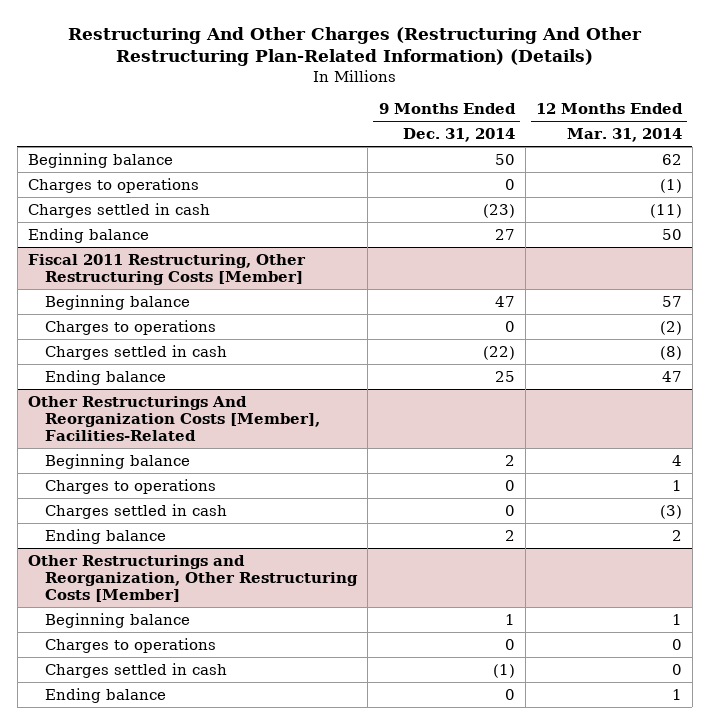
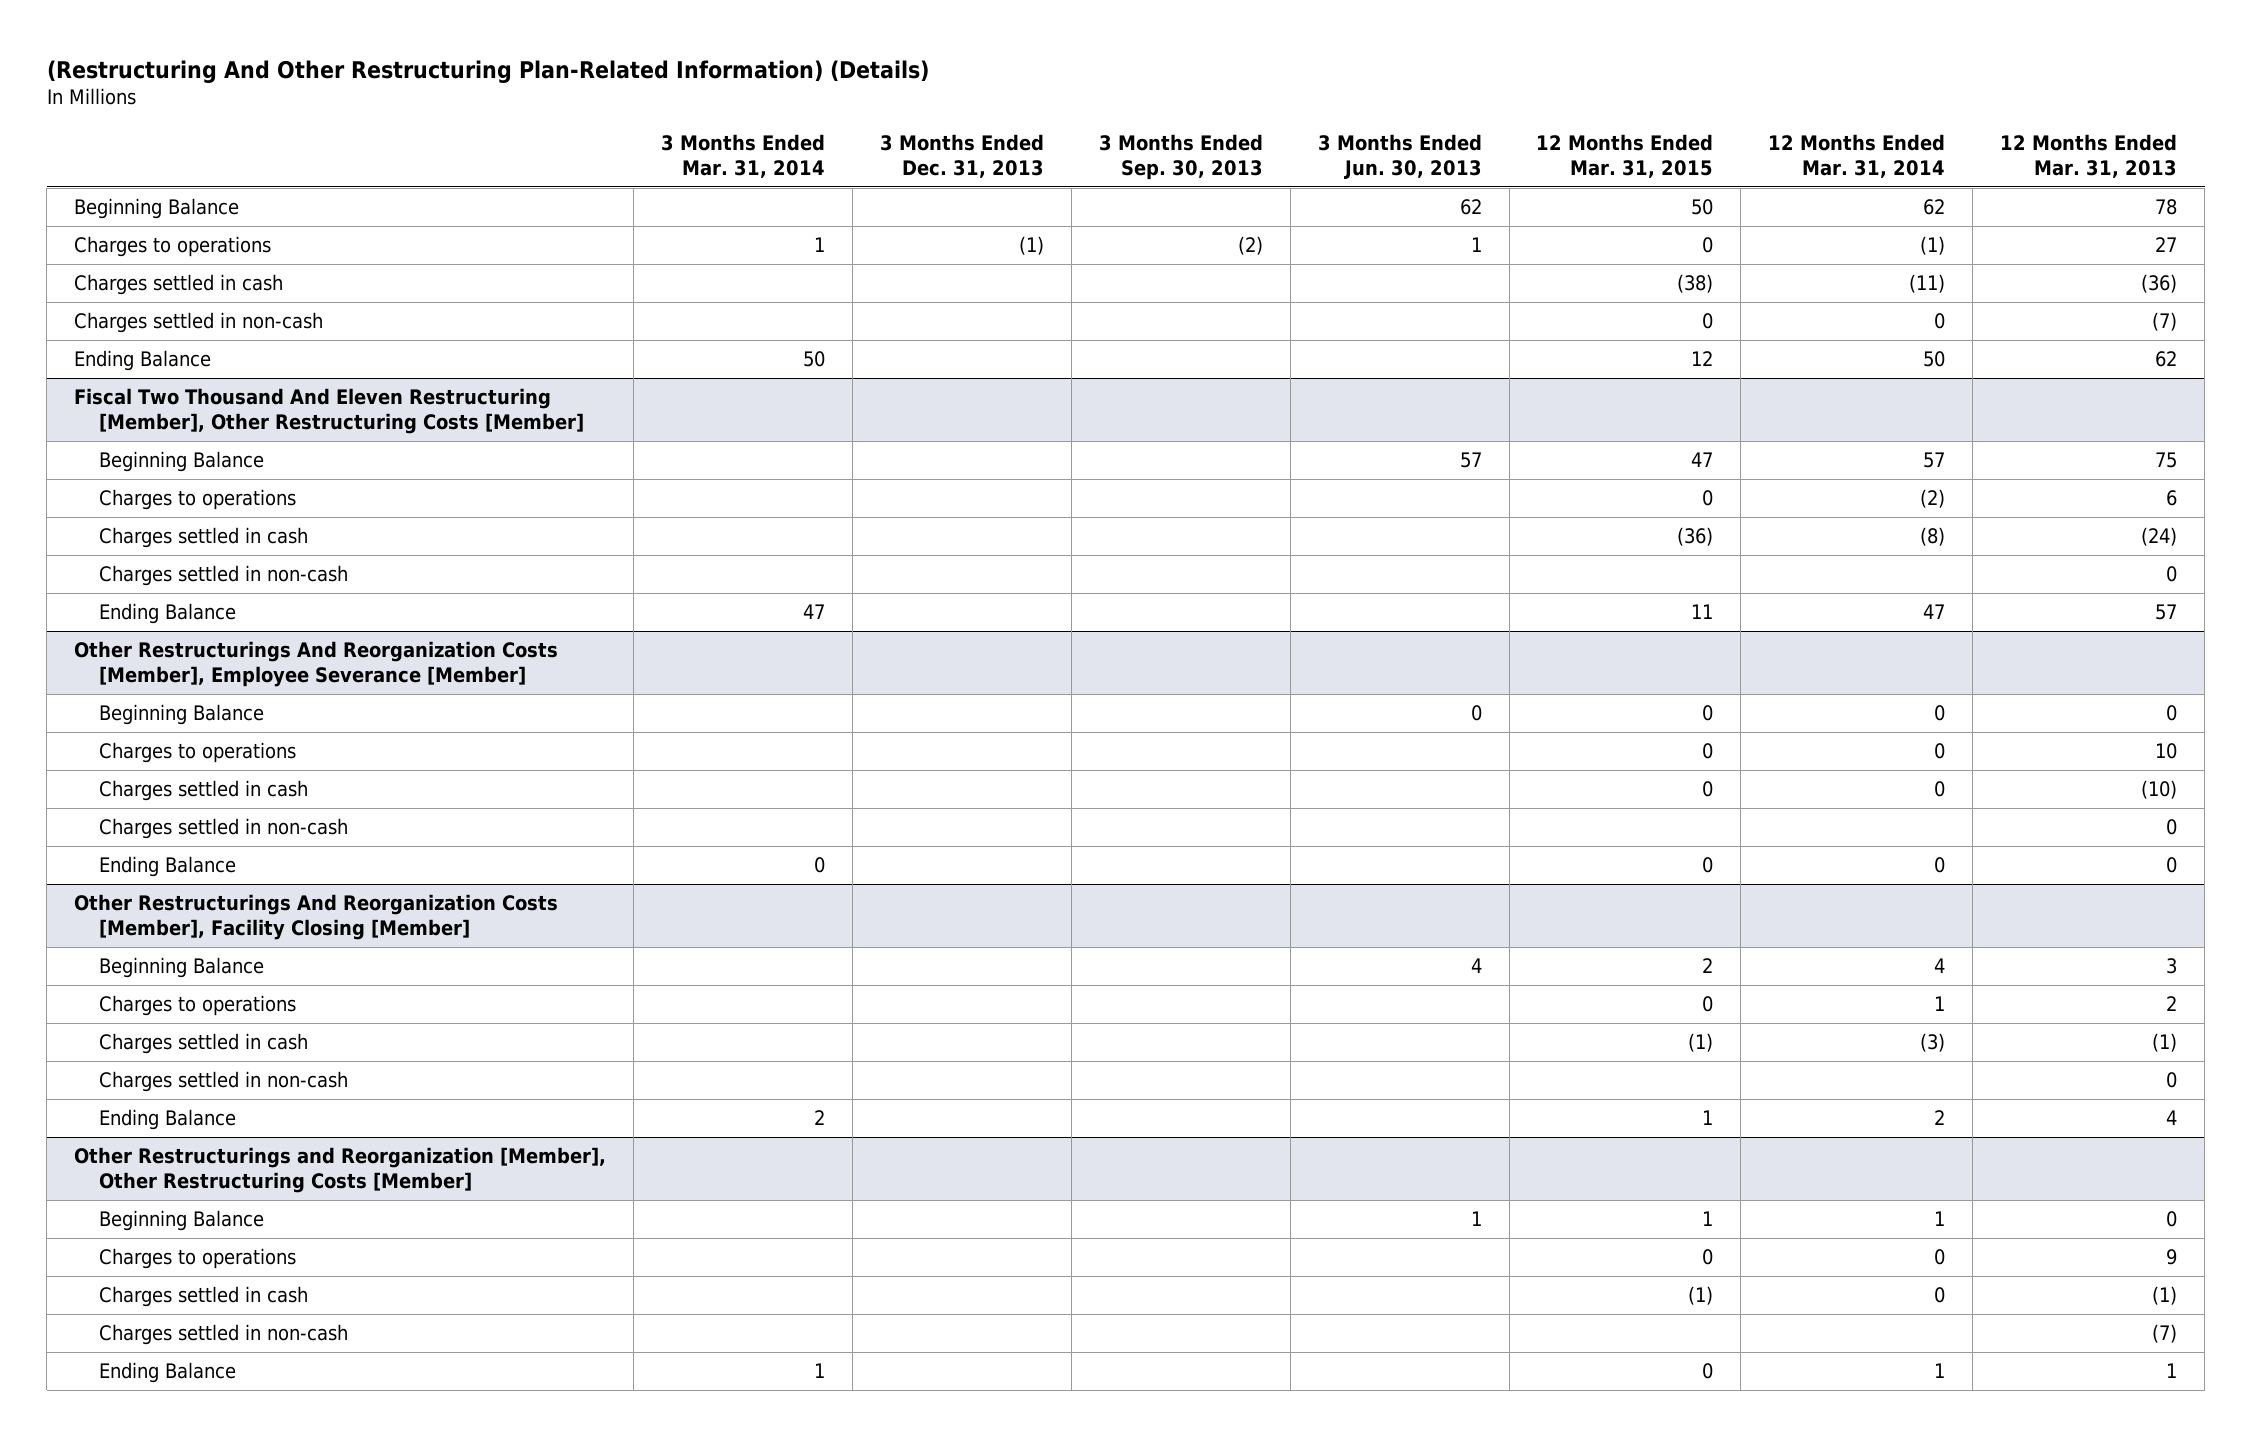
- Restructuring And Other Charges (Restructuring And Other Restructuring Plan-Related Information) (Details)
+ (Restructuring And Other Restructuring Plan-Related Information) (Details)
- | 9 Months Ended Dec. 31, 2014 | 12 Months Ended Mar. 31, 2014
+ | 3 Months Ended Mar. 31, 2014 | 3 Months Ended Dec. 31, 2013 | 3 Months Ended Sep. 30, 2013 | 3 Months Ended Jun. 30, 2013 | 12 Months Ended Mar. 31, 2015 | 12 Months Ended Mar. 31, 2014 | 12 Months Ended Mar. 31, 2013
- Beginning balance | 50 | 62
+ Beginning Balance | | | | 62 | 50 | 62 | 78
- Ending balance | 27 | 50
- Fiscal 2011 Restructuring, Other Restructuring Costs [Member]
- Beginning balance | 47 | 57
+ Charges settled in non-cash | | | | | 0 | 0 | (7)
+ Ending Balance | 50 | | | | 12 | 50 | 62
+ Fiscal Two Thousand And Eleven Restructuring [Member], Other Restructuring Costs [Member]
+ Beginning Balance | | | | 57 | 47 | 57 | 75
- Ending balance | 25 | 47
- Other Restructurings And Reorganization Costs [Member], Facilities-Related
- Beginning balance | 2 | 4
+ Charges settled in non-cash | | | | | | | 0
+ Ending Balance | 47 | | | | 11 | 47 | 57
+ Other Restructurings And Reorganization Costs [Member], Employee Severance [Member]
+ Beginning Balance | | | | 0 | 0 | 0 | 0
+ Charges to operations | | | | | 0 | 0 | 10
+ Charges settled in cash | | | | | 0 | 0 | (10)
+ Charges settled in non-cash | | | | | | | 0
+ Ending Balance | 0 | | | | 0 | 0 | 0
+ Other Restructurings And Reorganization Costs [Member], Facility Closing [Member]
+ Beginning Balance | | | | 4 | 2 | 4 | 3
- Ending balance | 2 | 2
- Other Restructurings and Reorganization, Other Restructuring Costs [Member]
- Beginning balance | 1 | 1
+ Charges settled in non-cash | | | | | | | 0
+ Ending Balance | 2 | | | | 1 | 2 | 4
+ Other Restructurings and Reorganization [Member], Other Restructuring Costs [Member]
+ Beginning Balance | | | | 1 | 1 | 1 | 0
- Ending balance | 0 | 1
+ Charges settled in non-cash | | | | | | | (7)
+ Ending Balance | 1 | | | | 0 | 1 | 1

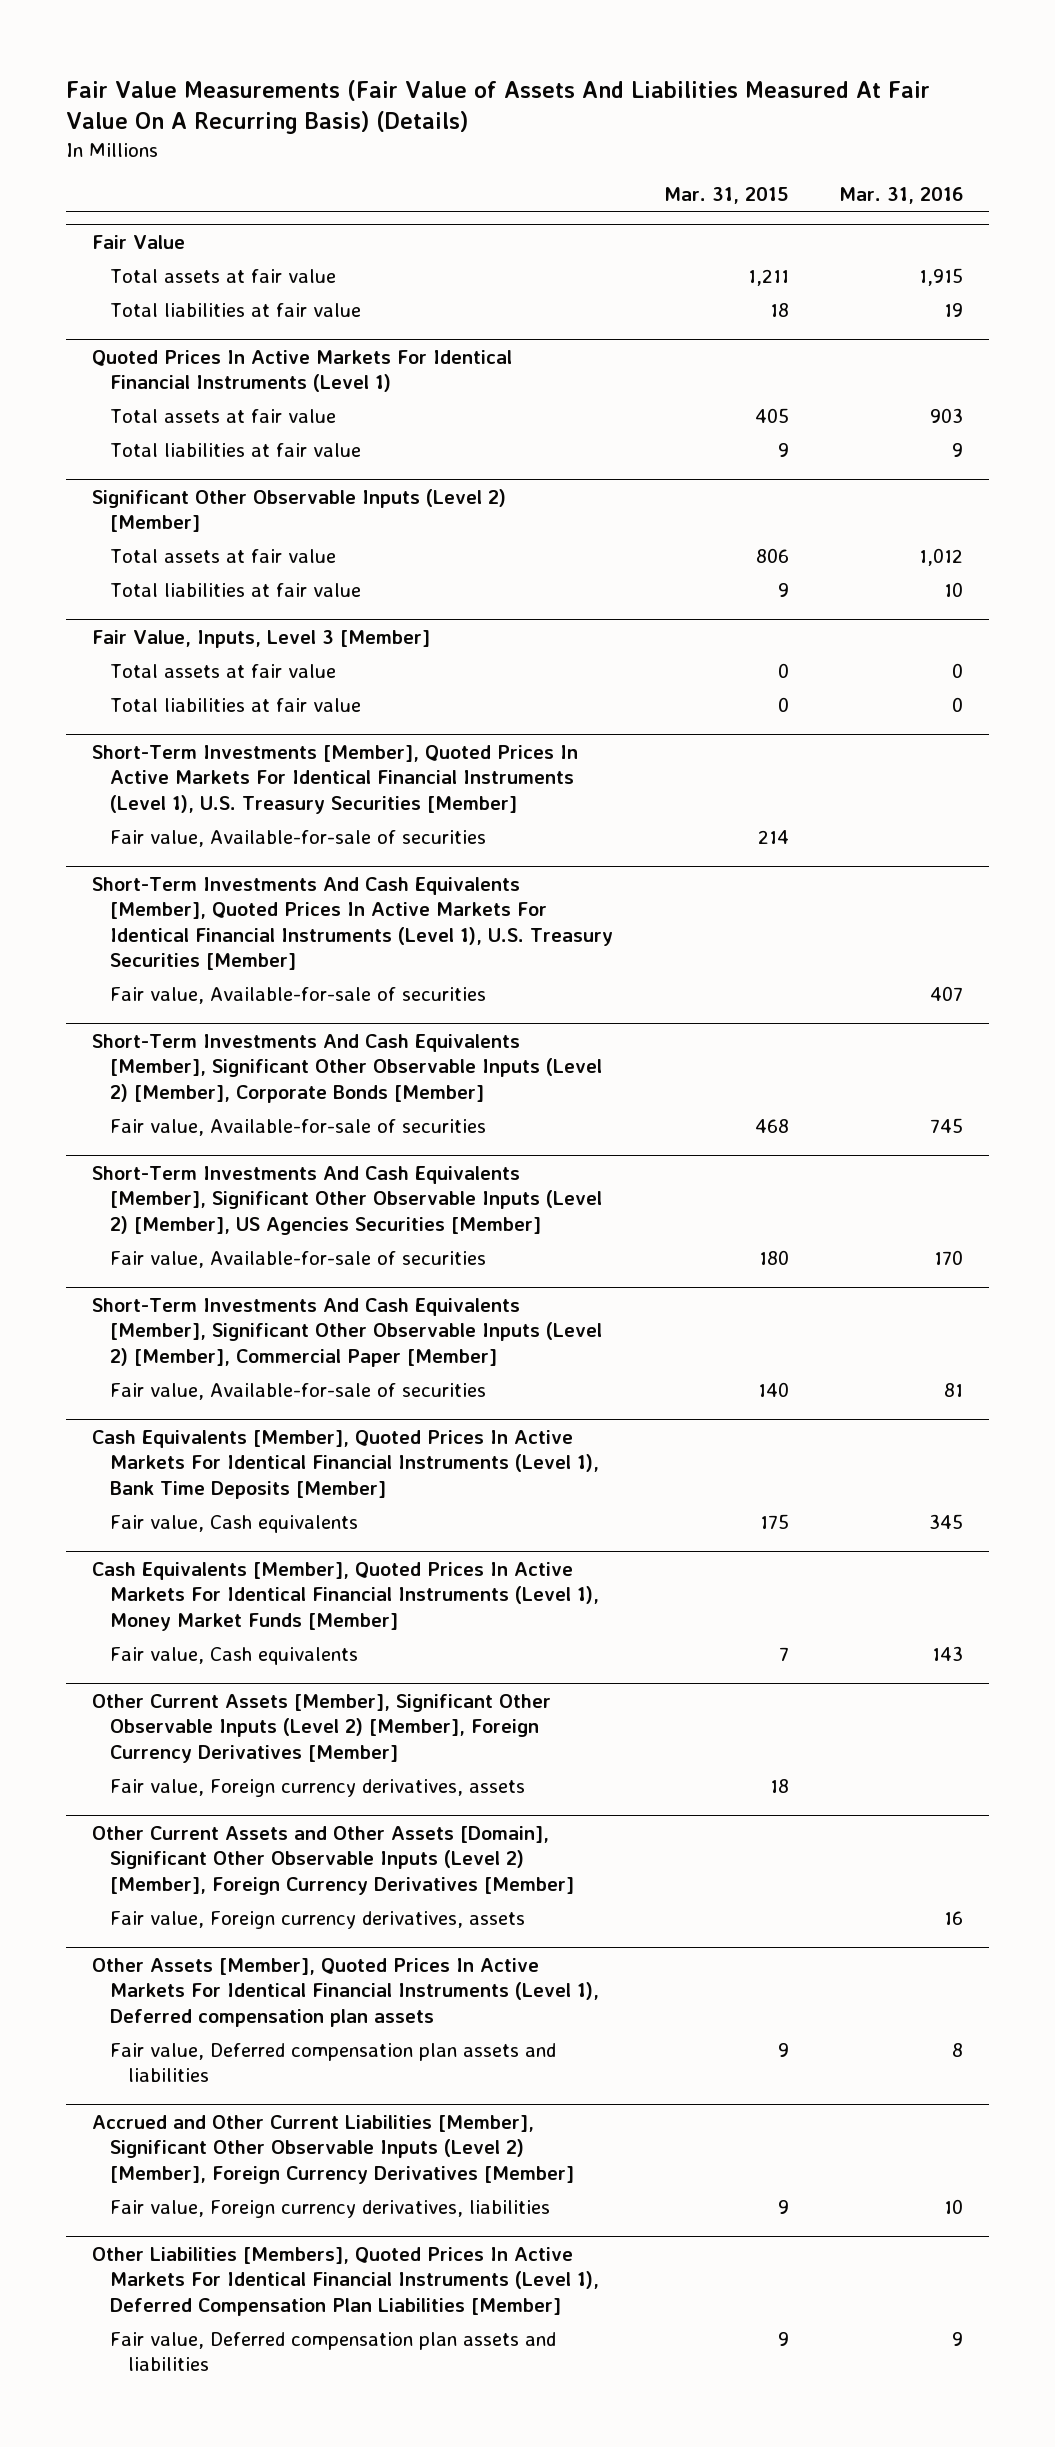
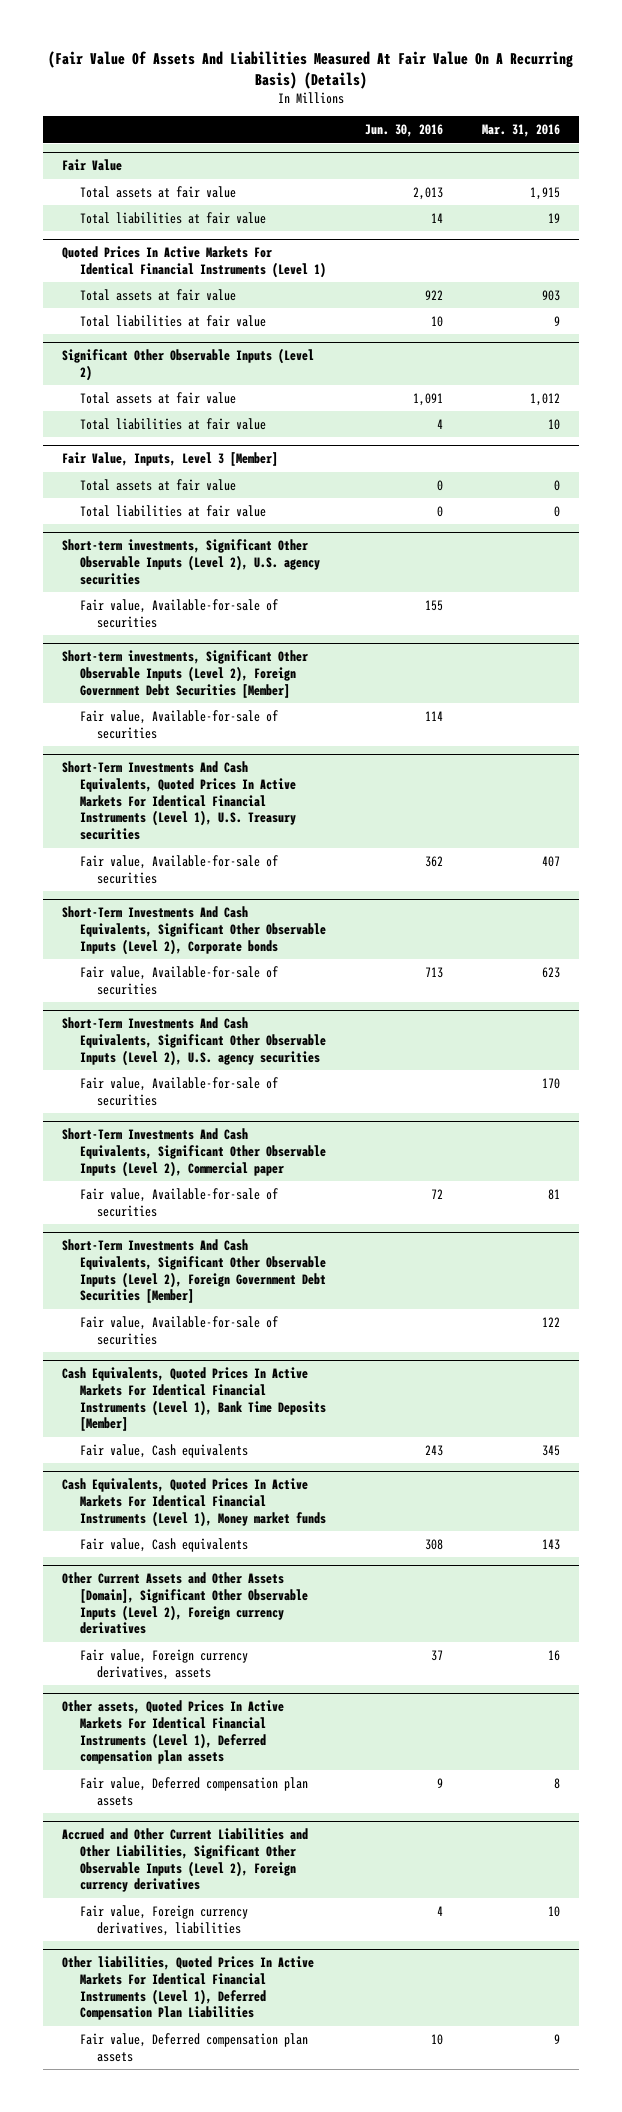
- Fair Value Measurements (Fair Value of Assets And Liabilities Measured At Fair Value On A Recurring Basis) (Details)
+ (Fair Value Of Assets And Liabilities Measured At Fair Value On A Recurring Basis) (Details)
- | Mar. 31, 2015 | Mar. 31, 2016
+ | Jun. 30, 2016 | Mar. 31, 2016
- Significant Other Observable Inputs (Level 2) [Member]
+ Significant Other Observable Inputs (Level 2)
- Short-Term Investments [Member], Quoted Prices In Active Markets For Identical Financial Instruments (Level 1), U.S. Treasury Securities [Member]
+ Short-term investments, Significant Other Observable Inputs (Level 2), U.S. agency securities
- Short-Term Investments And Cash Equivalents [Member], Quoted Prices In Active Markets For Identical Financial Instruments (Level 1), U.S. Treasury Securities [Member]
+ Short-term investments, Significant Other Observable Inputs (Level 2), Foreign Government Debt Securities [Member]
+ Fair value, Available-for-sale of securities | 114 |
+ Short-Term Investments And Cash Equivalents, Quoted Prices In Active Markets For Identical Financial Instruments (Level 1), U.S. Treasury securities
- Short-Term Investments And Cash Equivalents [Member], Significant Other Observable Inputs (Level 2) [Member], Corporate Bonds [Member]
- Fair value, Available-for-sale of securities | 468 | 745
- Short-Term Investments And Cash Equivalents [Member], Significant Other Observable Inputs (Level 2) [Member], US Agencies Securities [Member]
+ Short-Term Investments And Cash Equivalents, Significant Other Observable Inputs (Level 2), Corporate bonds
+ Fair value, Available-for-sale of securities | 713 | 623
+ Short-Term Investments And Cash Equivalents, Significant Other Observable Inputs (Level 2), U.S. agency securities
- Short-Term Investments And Cash Equivalents [Member], Significant Other Observable Inputs (Level 2) [Member], Commercial Paper [Member]
+ Short-Term Investments And Cash Equivalents, Significant Other Observable Inputs (Level 2), Commercial paper
- Cash Equivalents [Member], Quoted Prices In Active Markets For Identical Financial Instruments (Level 1), Bank Time Deposits [Member]
+ Short-Term Investments And Cash Equivalents, Significant Other Observable Inputs (Level 2), Foreign Government Debt Securities [Member]
+ Fair value, Available-for-sale of securities | | 122
+ Cash Equivalents, Quoted Prices In Active Markets For Identical Financial Instruments (Level 1), Bank Time Deposits [Member]
- Cash Equivalents [Member], Quoted Prices In Active Markets For Identical Financial Instruments (Level 1), Money Market Funds [Member]
+ Cash Equivalents, Quoted Prices In Active Markets For Identical Financial Instruments (Level 1), Money market funds
- Other Current Assets [Member], Significant Other Observable Inputs (Level 2) [Member], Foreign Currency Derivatives [Member]
- Fair value, Foreign currency derivatives, assets | 18 |
- Other Current Assets and Other Assets [Domain], Significant Other Observable Inputs (Level 2) [Member], Foreign Currency Derivatives [Member]
+ Other Current Assets and Other Assets [Domain], Significant Other Observable Inputs (Level 2), Foreign currency derivatives
- Other Assets [Member], Quoted Prices In Active Markets For Identical Financial Instruments (Level 1), Deferred compensation plan assets
- Fair value, Deferred compensation plan assets and liabilities | 9 | 8
- Accrued and Other Current Liabilities [Member], Significant Other Observable Inputs (Level 2) [Member], Foreign Currency Derivatives [Member]
+ Other assets, Quoted Prices In Active Markets For Identical Financial Instruments (Level 1), Deferred compensation plan assets
+ Fair value, Deferred compensation plan assets | 9 | 8
+ Accrued and Other Current Liabilities and Other Liabilities, Significant Other Observable Inputs (Level 2), Foreign currency derivatives
- Other Liabilities [Members], Quoted Prices In Active Markets For Identical Financial Instruments (Level 1), Deferred Compensation Plan Liabilities [Member]
- Fair value, Deferred compensation plan assets and liabilities | 9 | 9
+ Other liabilities, Quoted Prices In Active Markets For Identical Financial Instruments (Level 1), Deferred Compensation Plan Liabilities
+ Fair value, Deferred compensation plan assets | 10 | 9

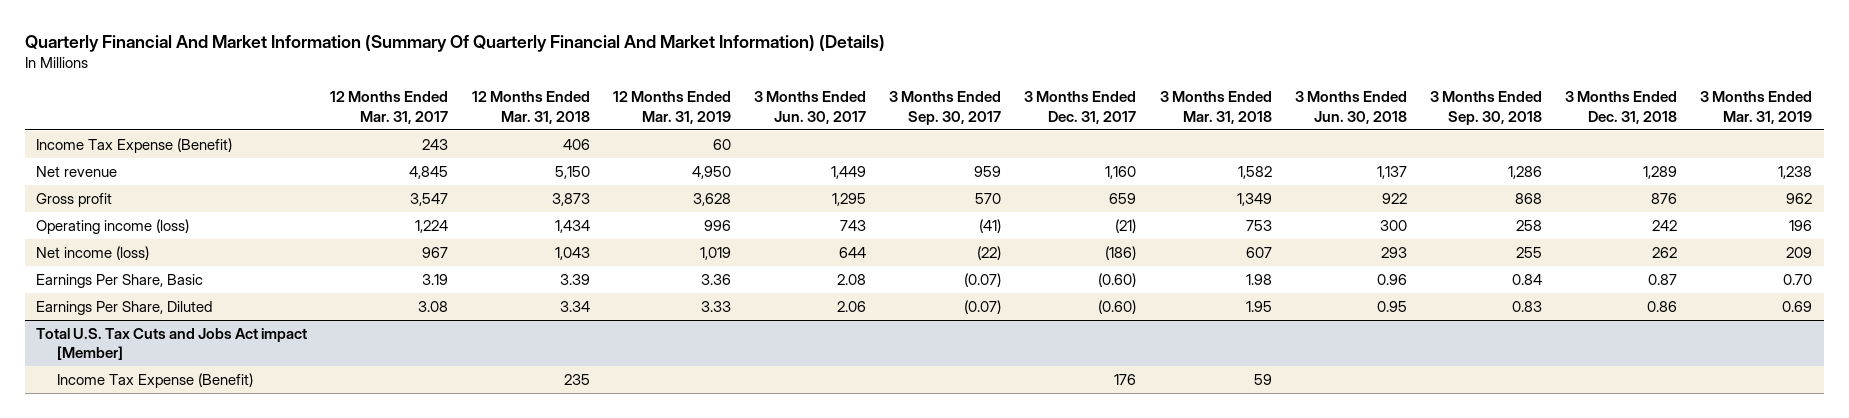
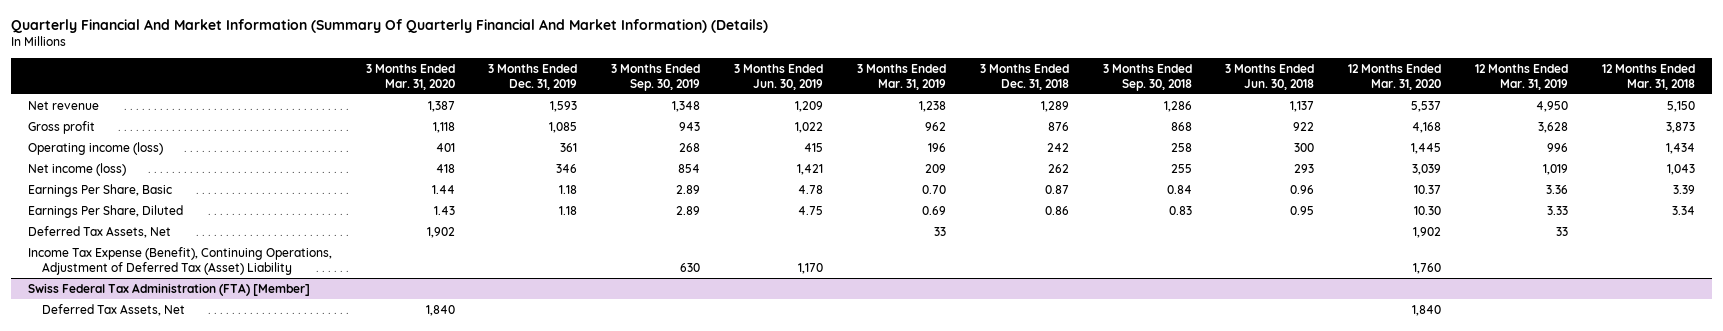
- | 12 Months Ended Mar. 31, 2017 | 12 Months Ended Mar. 31, 2018 | 12 Months Ended Mar. 31, 2019 | 3 Months Ended Jun. 30, 2017 | 3 Months Ended Sep. 30, 2017 | 3 Months Ended Dec. 31, 2017 | 3 Months Ended Mar. 31, 2018 | 3 Months Ended Jun. 30, 2018 | 3 Months Ended Sep. 30, 2018 | 3 Months Ended Dec. 31, 2018 | 3 Months Ended Mar. 31, 2019
+ | 3 Months Ended Mar. 31, 2020 | 3 Months Ended Dec. 31, 2019 | 3 Months Ended Sep. 30, 2019 | 3 Months Ended Jun. 30, 2019 | 3 Months Ended Mar. 31, 2019 | 3 Months Ended Dec. 31, 2018 | 3 Months Ended Sep. 30, 2018 | 3 Months Ended Jun. 30, 2018 | 12 Months Ended Mar. 31, 2020 | 12 Months Ended Mar. 31, 2019 | 12 Months Ended Mar. 31, 2018
- Income Tax Expense (Benefit) | 243 | 406 | 60 | | | | | | | |
- Total U.S. Tax Cuts and Jobs Act impact [Member]
- Income Tax Expense (Benefit) | | 235 | | | | 176 | 59 | | | |
+ Deferred Tax Assets, Net | 1,902 | | | | 33 | | | | 1,902 | 33 |
+ Income Tax Expense (Benefit), Continuing Operations, Adjustment of Deferred Tax (Asset) Liability | | | 630 | 1,170 | | | | | 1,760 | |
+ Swiss Federal Tax Administration (FTA) [Member]
+ Deferred Tax Assets, Net | 1,840 | | | | | | | | 1,840 | |

